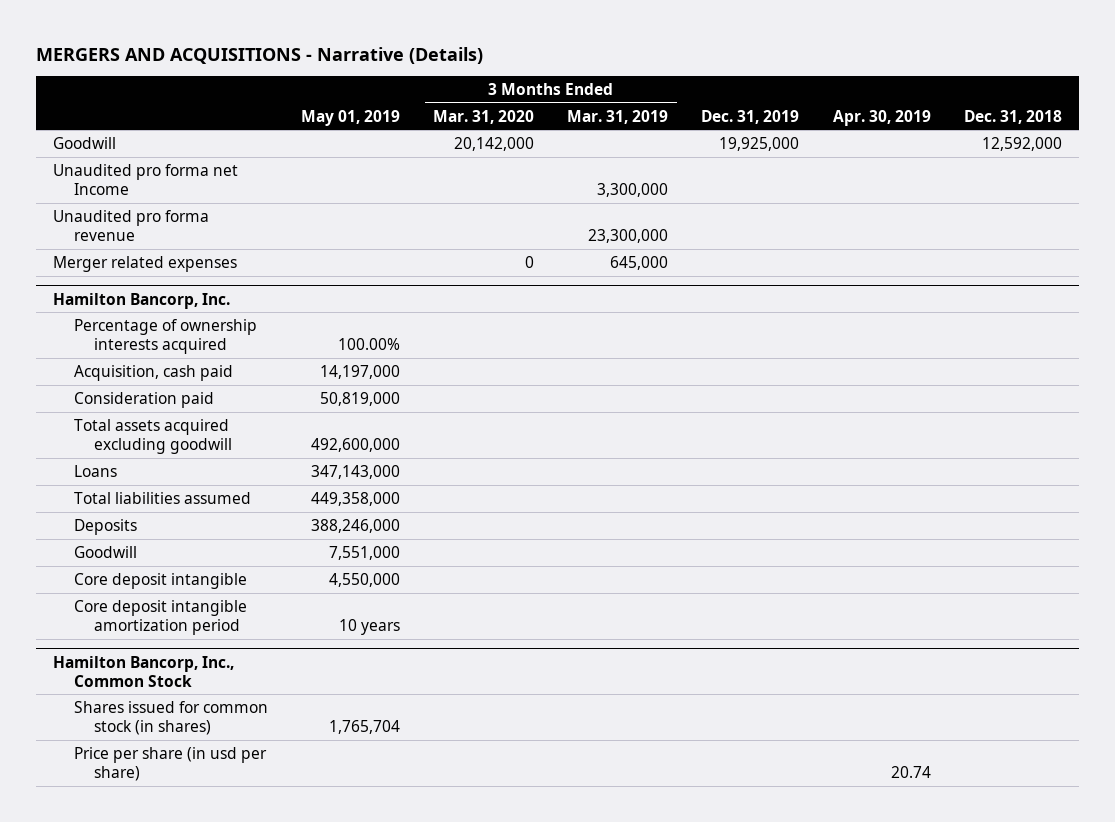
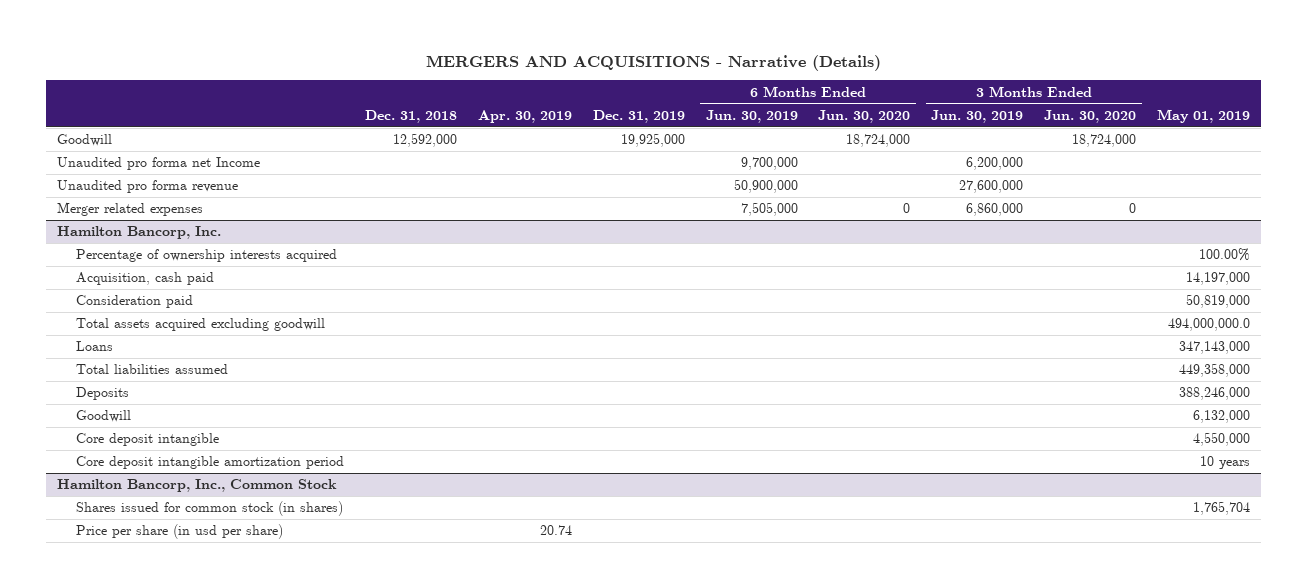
- | May 01, 2019 | 3 Months Ended Mar. 31, 2020 | 3 Months Ended Mar. 31, 2019 | Dec. 31, 2019 | Apr. 30, 2019 | Dec. 31, 2018
+ | Dec. 31, 2018 | Apr. 30, 2019 | Dec. 31, 2019 | 6 Months Ended Jun. 30, 2019 | 6 Months Ended Jun. 30, 2020 | 3 Months Ended Jun. 30, 2019 | 3 Months Ended Jun. 30, 2020 | May 01, 2019
@ Hamilton Bancorp, Inc.
- Total assets acquired excluding goodwill | 492,600,000 | | | | |
+ Total assets acquired excluding goodwill | | | | | | | | 494,000,000.0
- Goodwill | 7,551,000 | | | | |
+ Goodwill | | | | | | | | 6,132,000

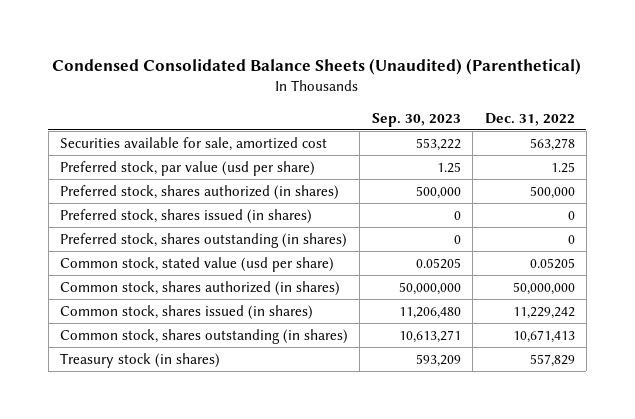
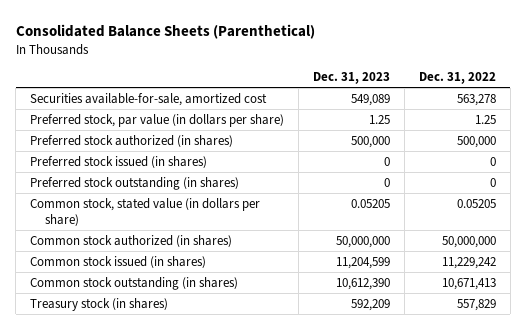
- Condensed Consolidated Balance Sheets (Unaudited) (Parenthetical)
+ Consolidated Balance Sheets (Parenthetical)
- | Sep. 30, 2023 | Dec. 31, 2022
+ | Dec. 31, 2023 | Dec. 31, 2022
- Securities available for sale, amortized cost | 553,222 | 563,278
- Preferred stock, par value (usd per share) | 1.25 | 1.25
- Preferred stock, shares authorized (in shares) | 500,000 | 500,000
- Preferred stock, shares issued (in shares) | 0 | 0
- Preferred stock, shares outstanding (in shares) | 0 | 0
- Common stock, stated value (usd per share) | 0.05205 | 0.05205
- Common stock, shares authorized (in shares) | 50,000,000 | 50,000,000
- Common stock, shares issued (in shares) | 11,206,480 | 11,229,242
- Common stock, shares outstanding (in shares) | 10,613,271 | 10,671,413
+ Securities available-for-sale, amortized cost | 549,089 | 563,278
+ Preferred stock, par value (in dollars per share) | 1.25 | 1.25
+ Preferred stock authorized (in shares) | 500,000 | 500,000
+ Preferred stock issued (in shares) | 0 | 0
+ Preferred stock outstanding (in shares) | 0 | 0
+ Common stock, stated value (in dollars per share) | 0.05205 | 0.05205
+ Common stock authorized (in shares) | 50,000,000 | 50,000,000
+ Common stock issued (in shares) | 11,204,599 | 11,229,242
+ Common stock outstanding (in shares) | 10,612,390 | 10,671,413

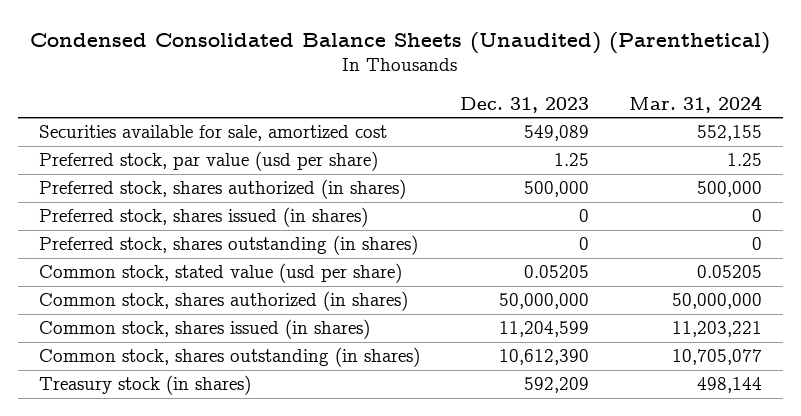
- Consolidated Balance Sheets (Parenthetical)
+ Condensed Consolidated Balance Sheets (Unaudited) (Parenthetical)
- | Dec. 31, 2023 | Dec. 31, 2022
+ | Dec. 31, 2023 | Mar. 31, 2024
- Securities available-for-sale, amortized cost | 549,089 | 563,278
- Preferred stock, par value (in dollars per share) | 1.25 | 1.25
- Preferred stock authorized (in shares) | 500,000 | 500,000
- Preferred stock issued (in shares) | 0 | 0
- Preferred stock outstanding (in shares) | 0 | 0
- Common stock, stated value (in dollars per share) | 0.05205 | 0.05205
- Common stock authorized (in shares) | 50,000,000 | 50,000,000
- Common stock issued (in shares) | 11,204,599 | 11,229,242
- Common stock outstanding (in shares) | 10,612,390 | 10,671,413
+ Securities available for sale, amortized cost | 549,089 | 552,155
+ Preferred stock, par value (usd per share) | 1.25 | 1.25
+ Preferred stock, shares authorized (in shares) | 500,000 | 500,000
+ Preferred stock, shares issued (in shares) | 0 | 0
+ Preferred stock, shares outstanding (in shares) | 0 | 0
+ Common stock, stated value (usd per share) | 0.05205 | 0.05205
+ Common stock, shares authorized (in shares) | 50,000,000 | 50,000,000
+ Common stock, shares issued (in shares) | 11,204,599 | 11,203,221
+ Common stock, shares outstanding (in shares) | 10,612,390 | 10,705,077

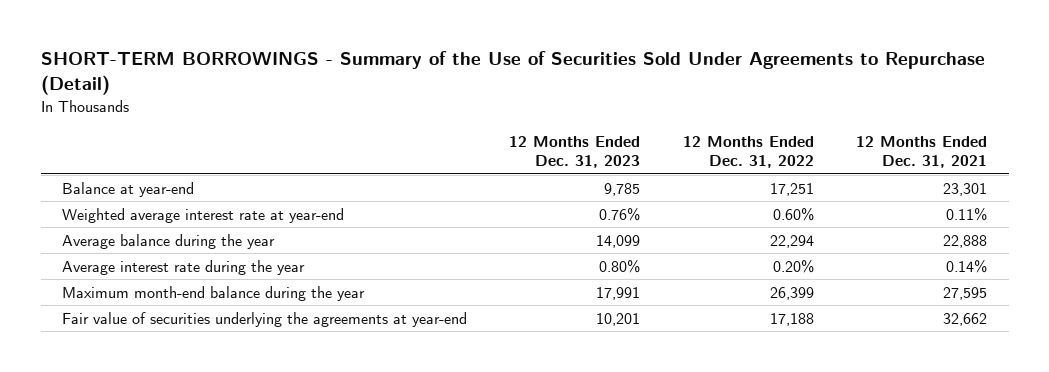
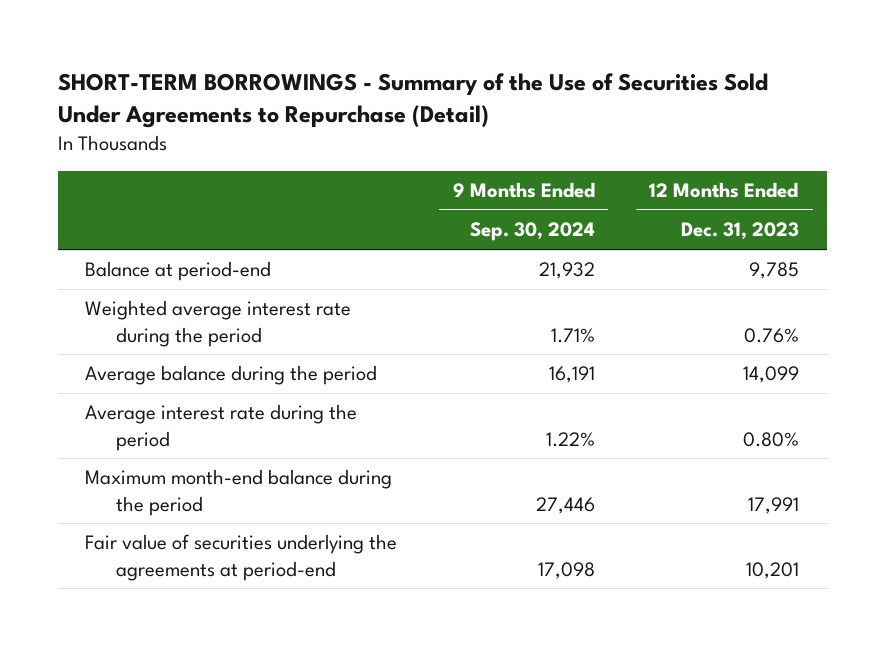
- | 12 Months Ended Dec. 31, 2023 | 12 Months Ended Dec. 31, 2022 | 12 Months Ended Dec. 31, 2021
+ | 9 Months Ended Sep. 30, 2024 | 12 Months Ended Dec. 31, 2023
- Balance at year-end | 9,785 | 17,251 | 23,301
- Weighted average interest rate at year-end | 0.76% | 0.60% | 0.11%
- Average balance during the year | 14,099 | 22,294 | 22,888
- Average interest rate during the year | 0.80% | 0.20% | 0.14%
- Maximum month-end balance during the year | 17,991 | 26,399 | 27,595
- Fair value of securities underlying the agreements at year-end | 10,201 | 17,188 | 32,662
+ Balance at period-end | 21,932 | 9,785
+ Weighted average interest rate during the period | 1.71% | 0.76%
+ Average balance during the period | 16,191 | 14,099
+ Average interest rate during the period | 1.22% | 0.80%
+ Maximum month-end balance during the period | 27,446 | 17,991
+ Fair value of securities underlying the agreements at period-end | 17,098 | 10,201

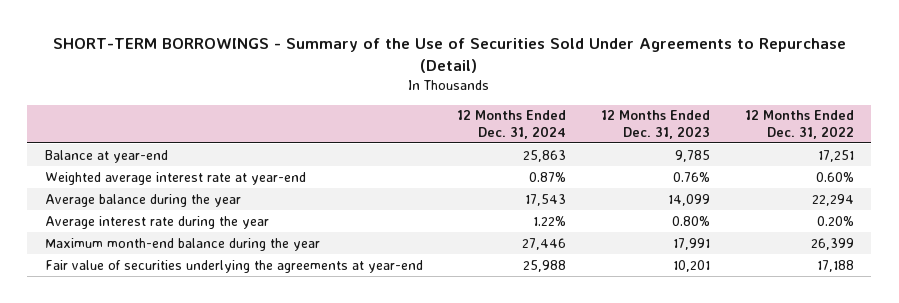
- | 9 Months Ended Sep. 30, 2024 | 12 Months Ended Dec. 31, 2023
+ | 12 Months Ended Dec. 31, 2024 | 12 Months Ended Dec. 31, 2023 | 12 Months Ended Dec. 31, 2022
- Balance at period-end | 21,932 | 9,785
- Weighted average interest rate during the period | 1.71% | 0.76%
- Average balance during the period | 16,191 | 14,099
- Average interest rate during the period | 1.22% | 0.80%
- Maximum month-end balance during the period | 27,446 | 17,991
- Fair value of securities underlying the agreements at period-end | 17,098 | 10,201
+ Balance at year-end | 25,863 | 9,785 | 17,251
+ Weighted average interest rate at year-end | 0.87% | 0.76% | 0.60%
+ Average balance during the year | 17,543 | 14,099 | 22,294
+ Average interest rate during the year | 1.22% | 0.80% | 0.20%
+ Maximum month-end balance during the year | 27,446 | 17,991 | 26,399
+ Fair value of securities underlying the agreements at year-end | 25,988 | 10,201 | 17,188

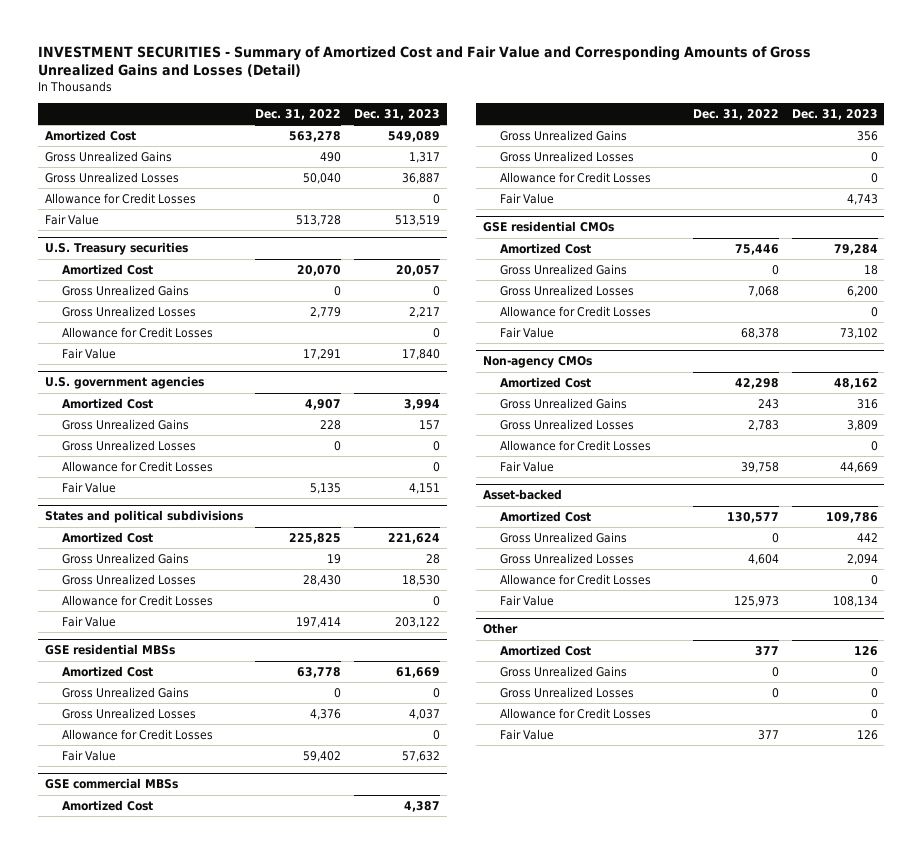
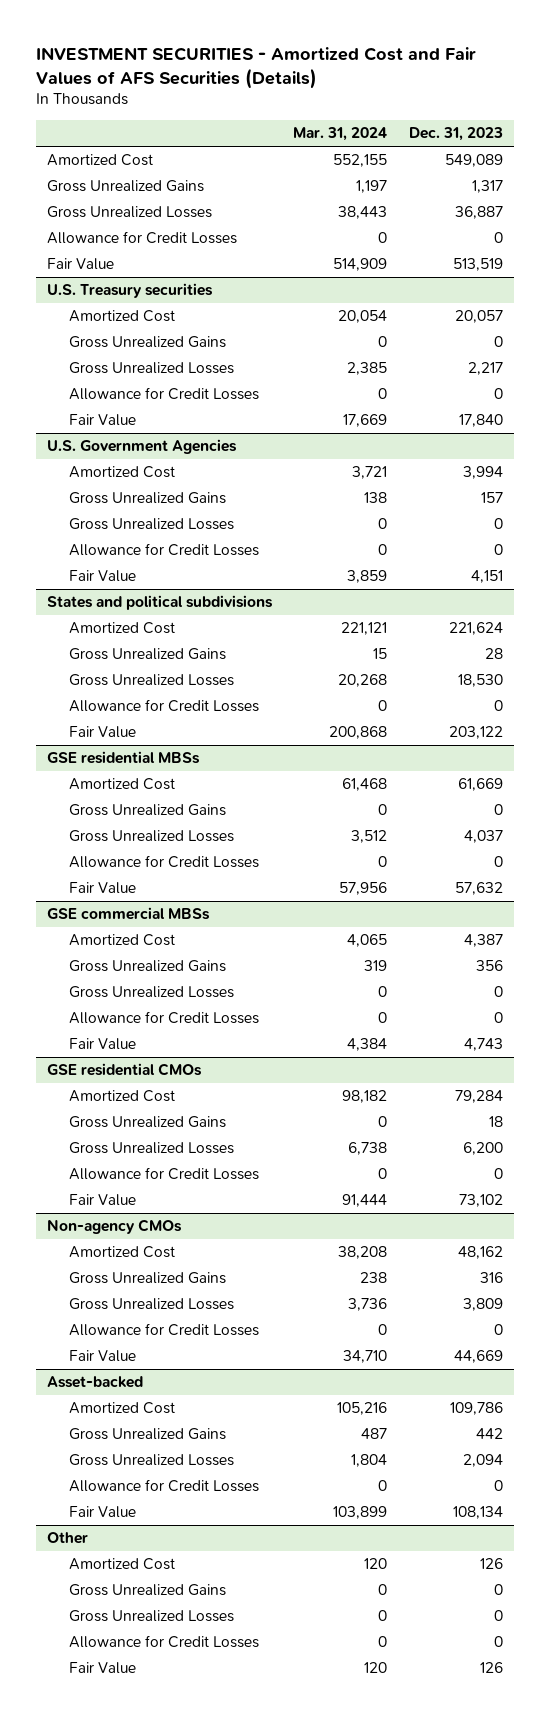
- INVESTMENT SECURITIES - Summary of Amortized Cost and Fair Value and Corresponding Amounts of Gross Unrealized Gains and Losses (Detail)
+ INVESTMENT SECURITIES - Amortized Cost and Fair Values of AFS Securities (Details)
- | Dec. 31, 2022 | Dec. 31, 2023
+ | Mar. 31, 2024 | Dec. 31, 2023
- U.S. government agencies
+ U.S. Government Agencies

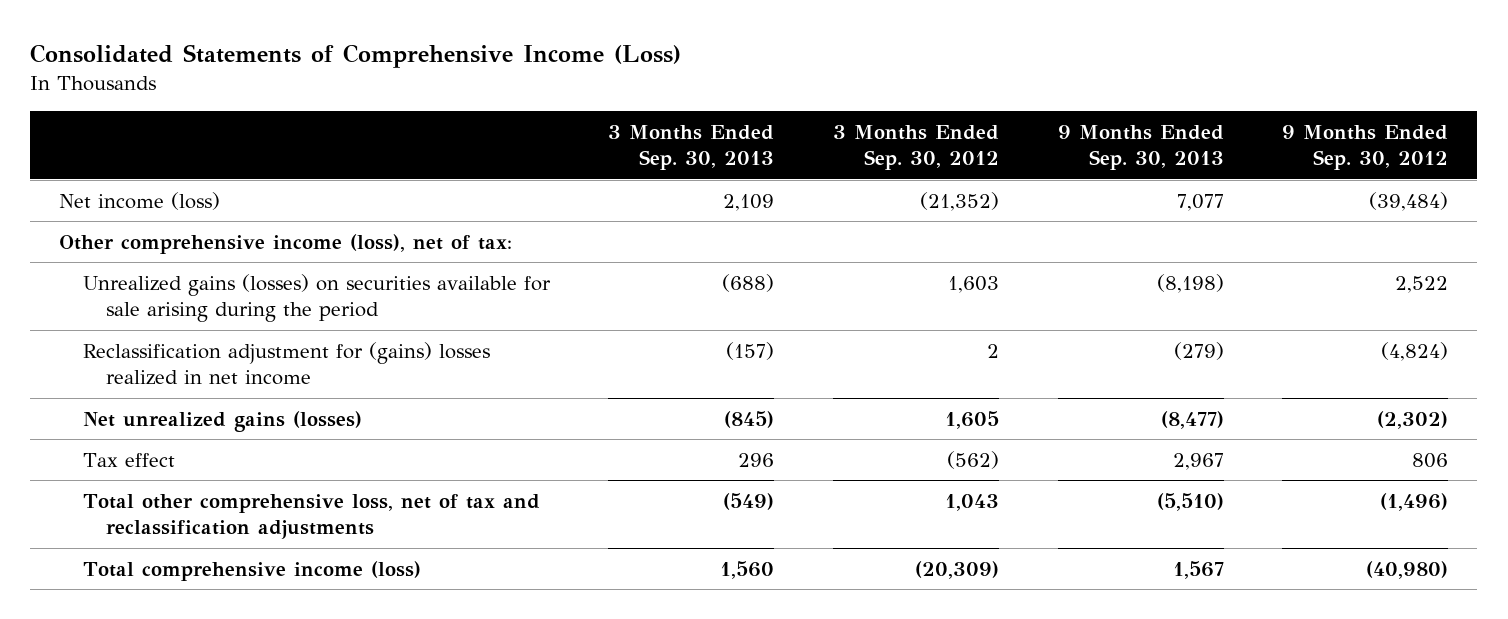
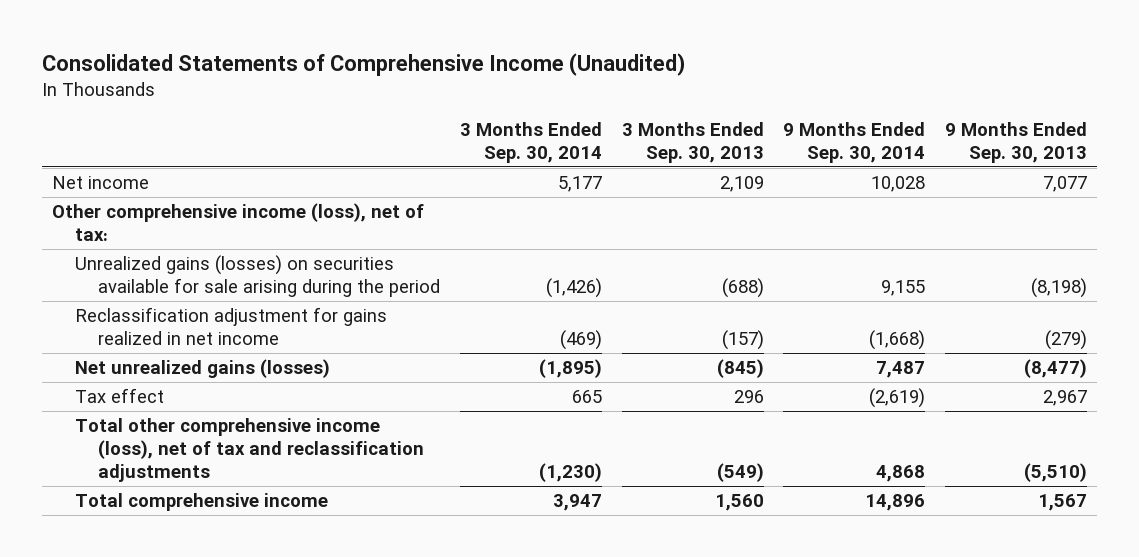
- Consolidated Statements of Comprehensive Income (Loss)
+ Consolidated Statements of Comprehensive Income (Unaudited)
- | 3 Months Ended Sep. 30, 2013 | 3 Months Ended Sep. 30, 2012 | 9 Months Ended Sep. 30, 2013 | 9 Months Ended Sep. 30, 2012
+ | 3 Months Ended Sep. 30, 2014 | 3 Months Ended Sep. 30, 2013 | 9 Months Ended Sep. 30, 2014 | 9 Months Ended Sep. 30, 2013
- Net income (loss) | 2,109 | (21,352) | 7,077 | (39,484)
+ Net income | 5,177 | 2,109 | 10,028 | 7,077
- Reclassification adjustment for (gains) losses realized in net income | (157) | 2 | (279) | (4,824)
+ Reclassification adjustment for gains realized in net income | (469) | (157) | (1,668) | (279)
- Total other comprehensive loss, net of tax and reclassification adjustments | (549) | 1,043 | (5,510) | (1,496)
- Total comprehensive income (loss) | 1,560 | (20,309) | 1,567 | (40,980)
+ Total other comprehensive income (loss), net of tax and reclassification adjustments | (1,230) | (549) | 4,868 | (5,510)
+ Total comprehensive income | 3,947 | 1,560 | 14,896 | 1,567

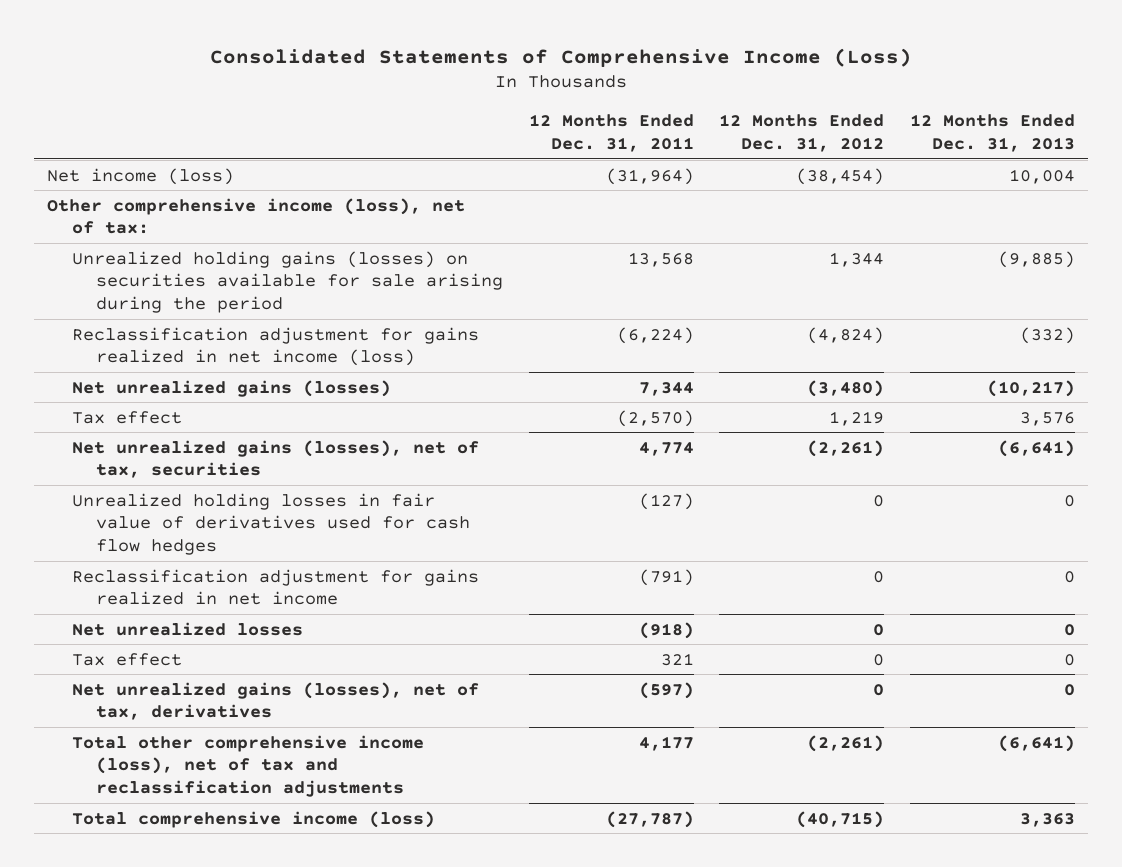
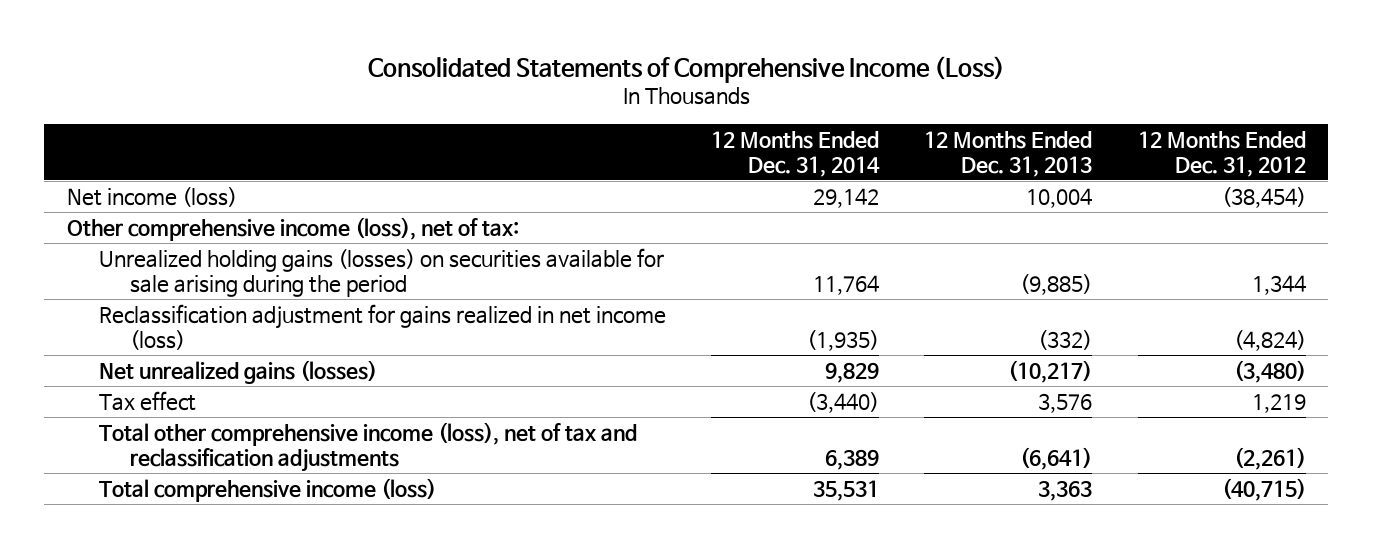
- | 12 Months Ended Dec. 31, 2011 | 12 Months Ended Dec. 31, 2012 | 12 Months Ended Dec. 31, 2013
+ | 12 Months Ended Dec. 31, 2014 | 12 Months Ended Dec. 31, 2013 | 12 Months Ended Dec. 31, 2012
- Net unrealized gains (losses), net of tax, securities | 4,774 | (2,261) | (6,641)
- Unrealized holding losses in fair value of derivatives used for cash flow hedges | (127) | 0 | 0
- Reclassification adjustment for gains realized in net income | (791) | 0 | 0
- Net unrealized losses | (918) | 0 | 0
- Tax effect | 321 | 0 | 0
- Net unrealized gains (losses), net of tax, derivatives | (597) | 0 | 0

